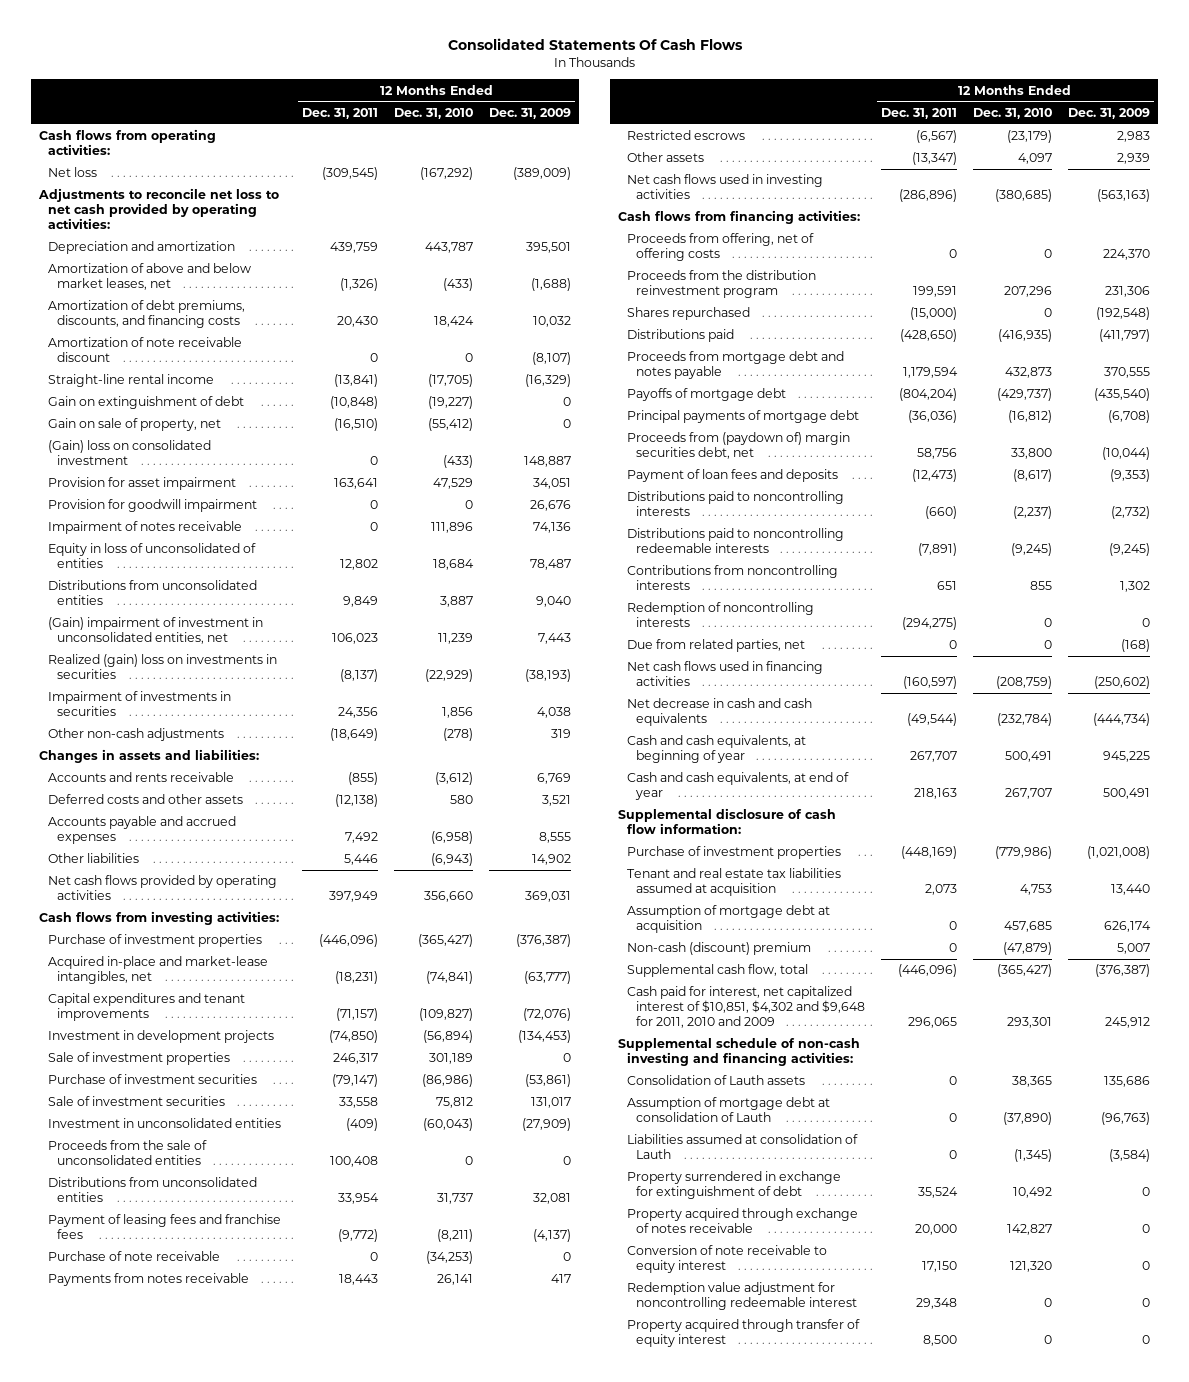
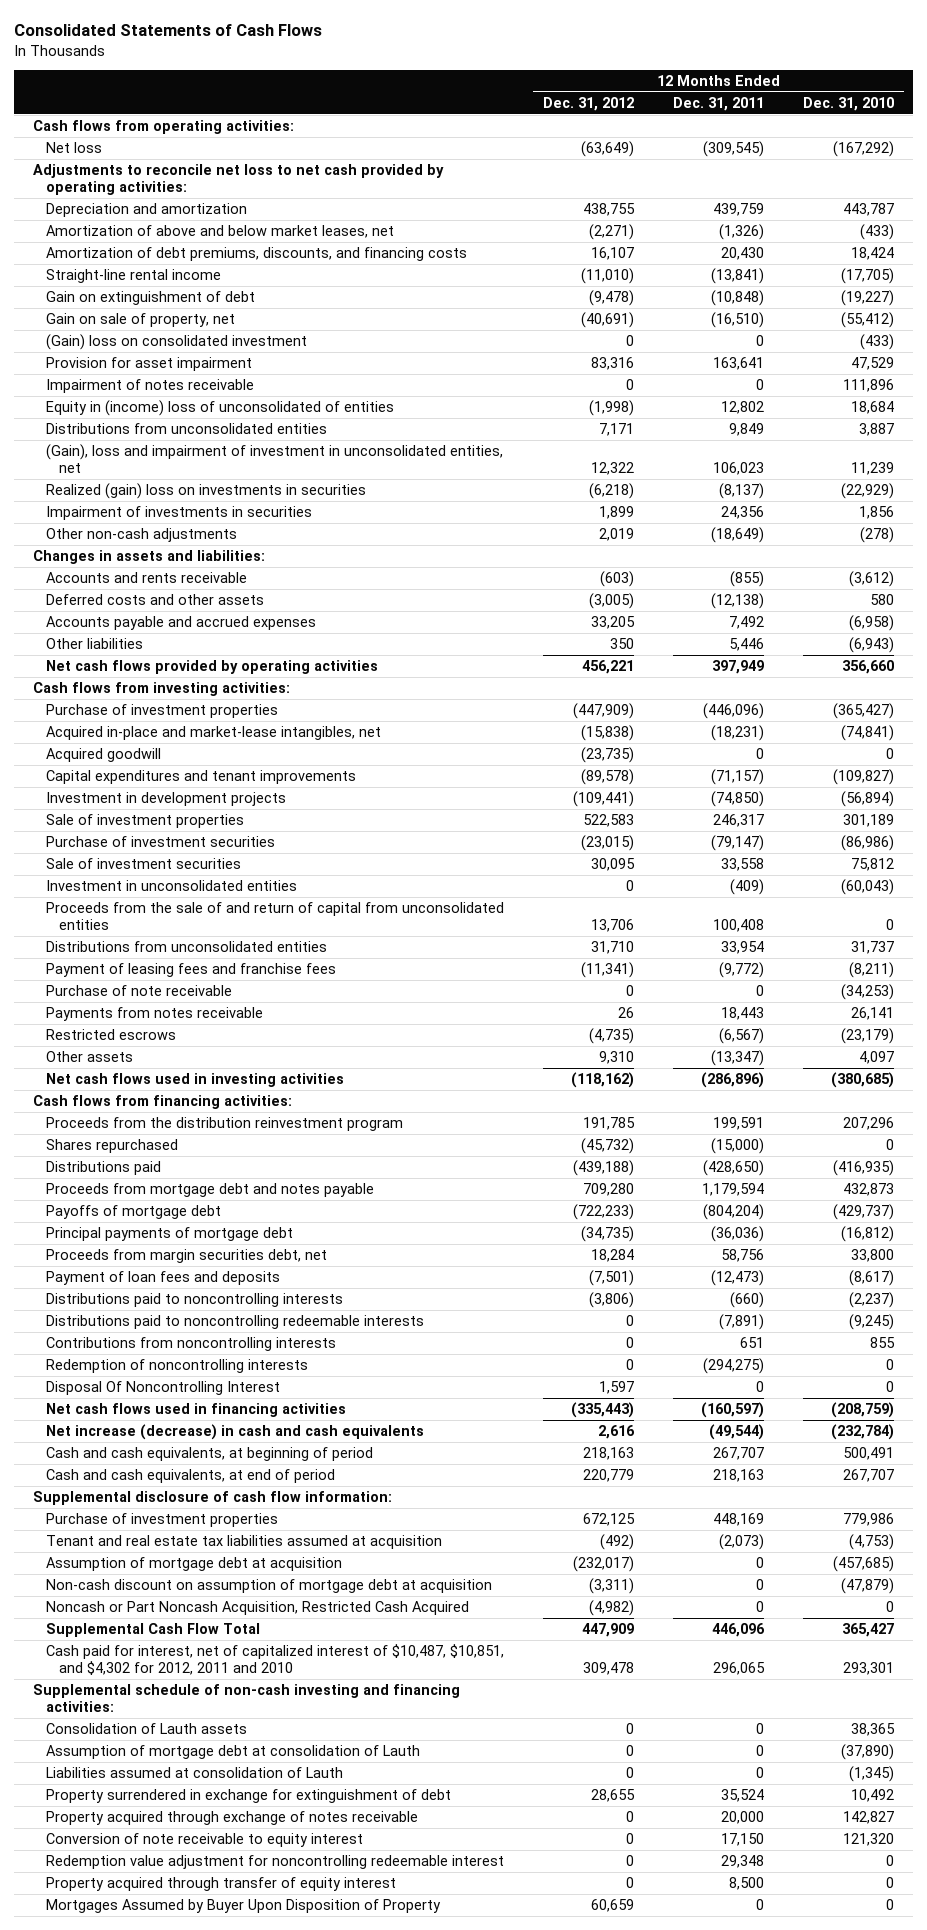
- Consolidated Statements Of Cash Flows
+ Consolidated Statements of Cash Flows
- | 12 Months Ended Dec. 31, 2011 | 12 Months Ended Dec. 31, 2010 | 12 Months Ended Dec. 31, 2009
+ | 12 Months Ended Dec. 31, 2012 | 12 Months Ended Dec. 31, 2011 | 12 Months Ended Dec. 31, 2010
- Amortization of note receivable discount | 0 | 0 | (8,107)
- Provision for goodwill impairment | 0 | 0 | 26,676
- Equity in loss of unconsolidated of entities | 12,802 | 18,684 | 78,487
+ Equity in (income) loss of unconsolidated of entities | (1,998) | 12,802 | 18,684
- (Gain) impairment of investment in unconsolidated entities, net | 106,023 | 11,239 | 7,443
+ (Gain), loss and impairment of investment in unconsolidated entities, net | 12,322 | 106,023 | 11,239
+ Acquired goodwill | (23,735) | 0 | 0
- Proceeds from the sale of unconsolidated entities | 100,408 | 0 | 0
+ Proceeds from the sale of and return of capital from unconsolidated entities | 13,706 | 100,408 | 0
- Proceeds from offering, net of offering costs | 0 | 0 | 224,370
- Proceeds from (paydown of) margin securities debt, net | 58,756 | 33,800 | (10,044)
+ Proceeds from margin securities debt, net | 18,284 | 58,756 | 33,800
- Due from related parties, net | 0 | 0 | (168)
+ Disposal Of Noncontrolling Interest | 1,597 | 0 | 0
- Net decrease in cash and cash equivalents | (49,544) | (232,784) | (444,734)
- Cash and cash equivalents, at beginning of year | 267,707 | 500,491 | 945,225
- Cash and cash equivalents, at end of year | 218,163 | 267,707 | 500,491
+ Net increase (decrease) in cash and cash equivalents | 2,616 | (49,544) | (232,784)
+ Cash and cash equivalents, at beginning of period | 218,163 | 267,707 | 500,491
+ Cash and cash equivalents, at end of period | 220,779 | 218,163 | 267,707
- Purchase of investment properties | (448,169) | (779,986) | (1,021,008)
- Tenant and real estate tax liabilities assumed at acquisition | 2,073 | 4,753 | 13,440
- Assumption of mortgage debt at acquisition | 0 | 457,685 | 626,174
- Non-cash (discount) premium | 0 | (47,879) | 5,007
- Supplemental cash flow, total | (446,096) | (365,427) | (376,387)
- Cash paid for interest, net capitalized interest of $10,851, $4,302 and $9,648 for 2011, 2010 and 2009 | 296,065 | 293,301 | 245,912
+ Purchase of investment properties | 672,125 | 448,169 | 779,986
+ Tenant and real estate tax liabilities assumed at acquisition | (492) | (2,073) | (4,753)
+ Assumption of mortgage debt at acquisition | (232,017) | 0 | (457,685)
+ Non-cash discount on assumption of mortgage debt at acquisition | (3,311) | 0 | (47,879)
+ Noncash or Part Noncash Acquisition, Restricted Cash Acquired | (4,982) | 0 | 0
+ Supplemental Cash Flow Total | 447,909 | 446,096 | 365,427
+ Cash paid for interest, net of capitalized interest of $10,487, $10,851, and $4,302 for 2012, 2011 and 2010 | 309,478 | 296,065 | 293,301
+ Mortgages Assumed by Buyer Upon Disposition of Property | 60,659 | 0 | 0

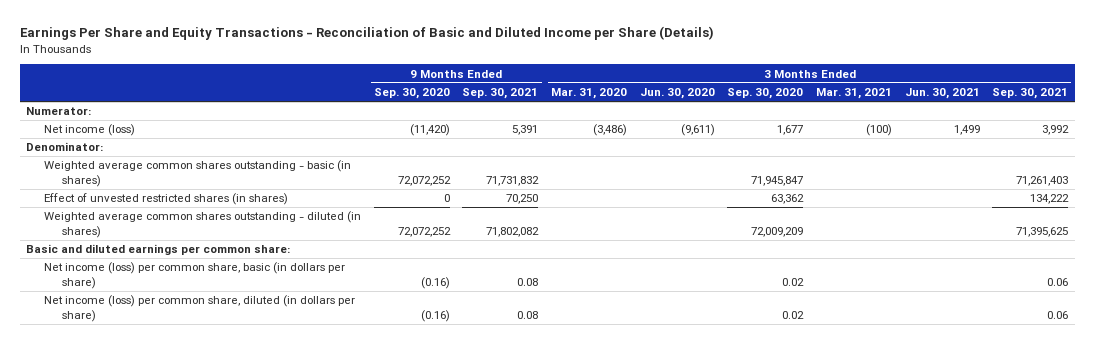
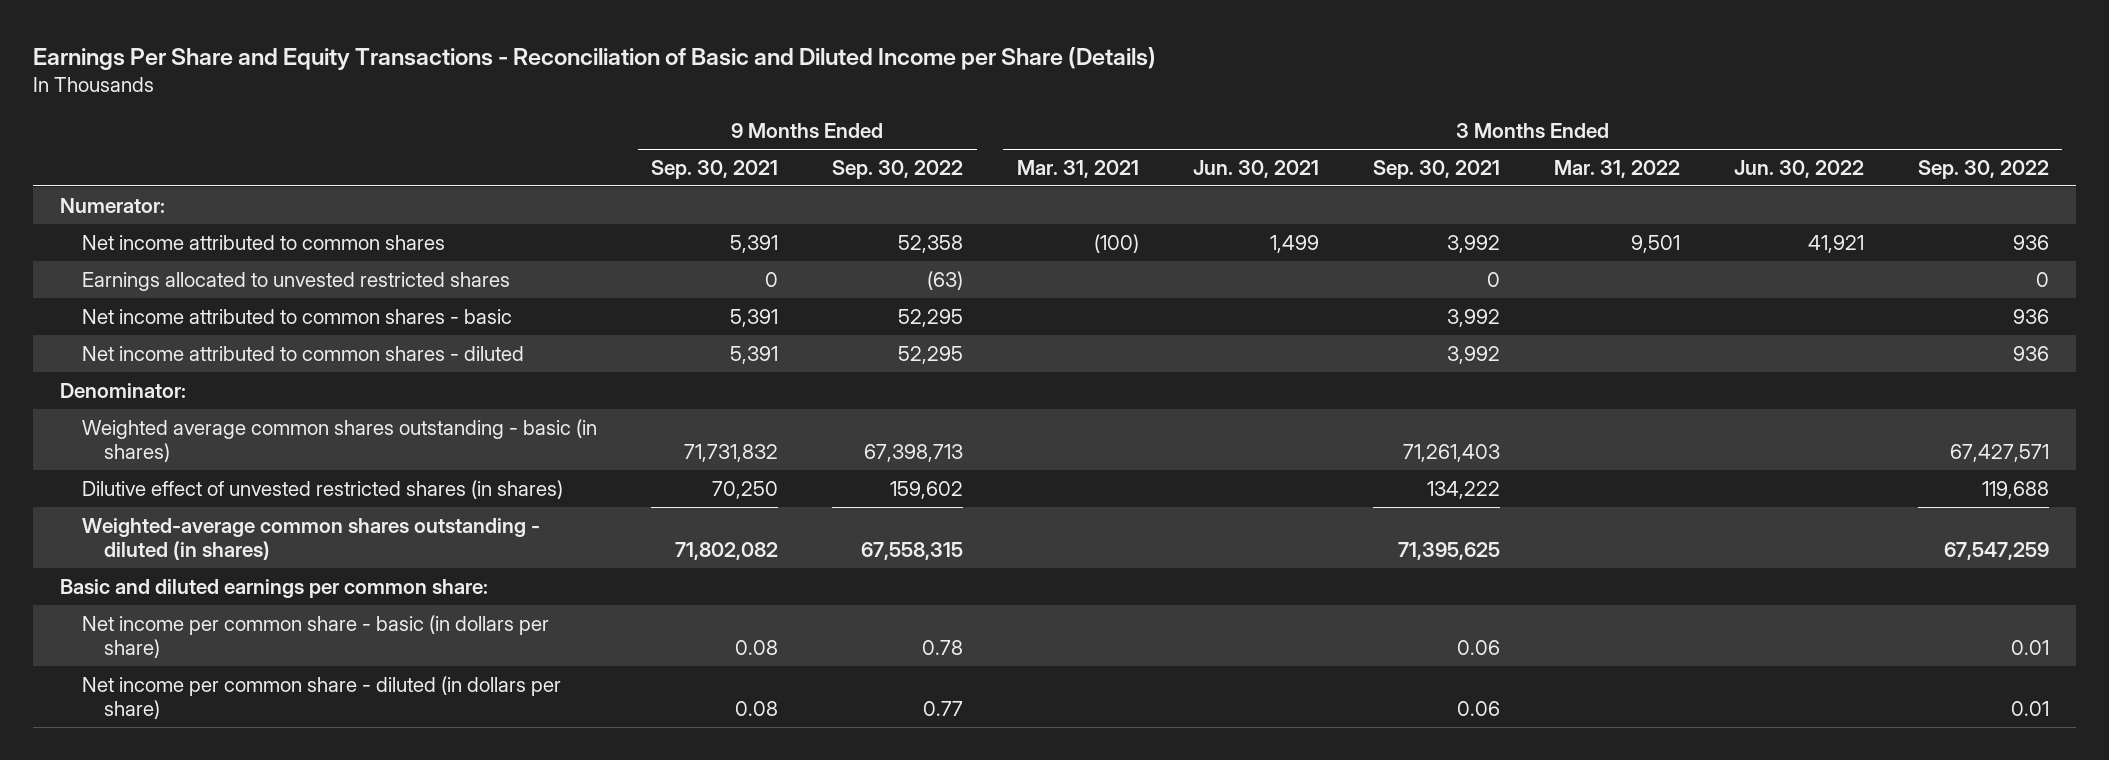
- | 9 Months Ended Sep. 30, 2020 | 9 Months Ended Sep. 30, 2021 | 3 Months Ended Mar. 31, 2020 | 3 Months Ended Jun. 30, 2020 | 3 Months Ended Sep. 30, 2020 | 3 Months Ended Mar. 31, 2021 | 3 Months Ended Jun. 30, 2021 | 3 Months Ended Sep. 30, 2021
+ | 9 Months Ended Sep. 30, 2021 | 9 Months Ended Sep. 30, 2022 | 3 Months Ended Mar. 31, 2021 | 3 Months Ended Jun. 30, 2021 | 3 Months Ended Sep. 30, 2021 | 3 Months Ended Mar. 31, 2022 | 3 Months Ended Jun. 30, 2022 | 3 Months Ended Sep. 30, 2022
- Net income (loss) | (11,420) | 5,391 | (3,486) | (9,611) | 1,677 | (100) | 1,499 | 3,992
+ Net income attributed to common shares | 5,391 | 52,358 | (100) | 1,499 | 3,992 | 9,501 | 41,921 | 936
+ Earnings allocated to unvested restricted shares | 0 | (63) | | | 0 | | | 0
+ Net income attributed to common shares - basic | 5,391 | 52,295 | | | 3,992 | | | 936
+ Net income attributed to common shares - diluted | 5,391 | 52,295 | | | 3,992 | | | 936
- Effect of unvested restricted shares (in shares) | 0 | 70,250 | | | 63,362 | | | 134,222
- Weighted average common shares outstanding - diluted (in shares) | 72,072,252 | 71,802,082 | | | 72,009,209 | | | 71,395,625
+ Dilutive effect of unvested restricted shares (in shares) | 70,250 | 159,602 | | | 134,222 | | | 119,688
+ Weighted-average common shares outstanding - diluted (in shares) | 71,802,082 | 67,558,315 | | | 71,395,625 | | | 67,547,259
- Net income (loss) per common share, basic (in dollars per share) | (0.16) | 0.08 | | | 0.02 | | | 0.06
- Net income (loss) per common share, diluted (in dollars per share) | (0.16) | 0.08 | | | 0.02 | | | 0.06
+ Net income per common share - basic (in dollars per share) | 0.08 | 0.78 | | | 0.06 | | | 0.01
+ Net income per common share - diluted (in dollars per share) | 0.08 | 0.77 | | | 0.06 | | | 0.01

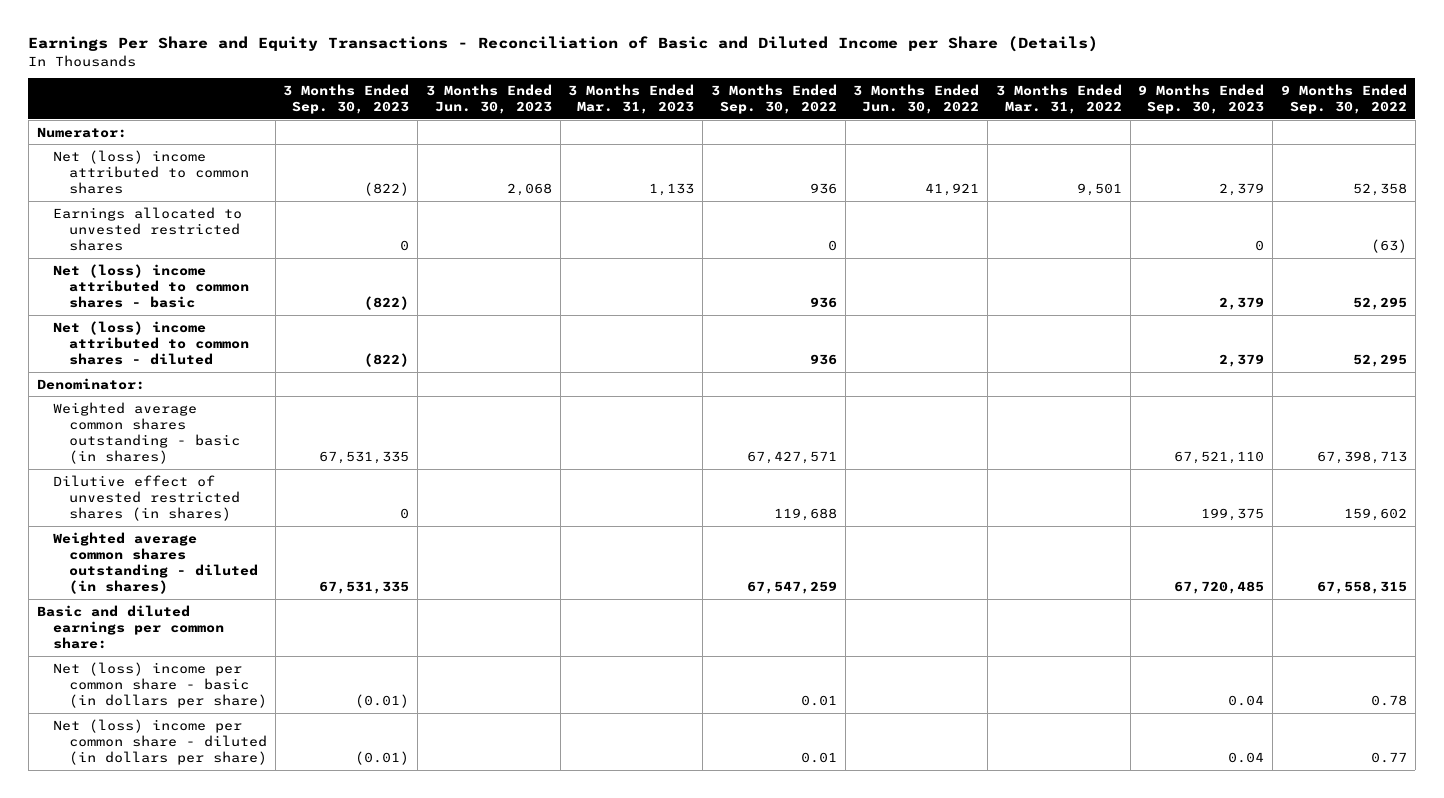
- | 9 Months Ended Sep. 30, 2021 | 9 Months Ended Sep. 30, 2022 | 3 Months Ended Mar. 31, 2021 | 3 Months Ended Jun. 30, 2021 | 3 Months Ended Sep. 30, 2021 | 3 Months Ended Mar. 31, 2022 | 3 Months Ended Jun. 30, 2022 | 3 Months Ended Sep. 30, 2022
+ | 3 Months Ended Sep. 30, 2023 | 3 Months Ended Jun. 30, 2023 | 3 Months Ended Mar. 31, 2023 | 3 Months Ended Sep. 30, 2022 | 3 Months Ended Jun. 30, 2022 | 3 Months Ended Mar. 31, 2022 | 9 Months Ended Sep. 30, 2023 | 9 Months Ended Sep. 30, 2022
- Net income attributed to common shares | 5,391 | 52,358 | (100) | 1,499 | 3,992 | 9,501 | 41,921 | 936
+ Net (loss) income attributed to common shares | (822) | 2,068 | 1,133 | 936 | 41,921 | 9,501 | 2,379 | 52,358
- Net income attributed to common shares - basic | 5,391 | 52,295 | | | 3,992 | | | 936
- Net income attributed to common shares - diluted | 5,391 | 52,295 | | | 3,992 | | | 936
+ Net (loss) income attributed to common shares - basic | (822) | | | 936 | | | 2,379 | 52,295
+ Net (loss) income attributed to common shares - diluted | (822) | | | 936 | | | 2,379 | 52,295
- Weighted-average common shares outstanding - diluted (in shares) | 71,802,082 | 67,558,315 | | | 71,395,625 | | | 67,547,259
+ Weighted average common shares outstanding - diluted (in shares) | 67,531,335 | | | 67,547,259 | | | 67,720,485 | 67,558,315
- Net income per common share - basic (in dollars per share) | 0.08 | 0.78 | | | 0.06 | | | 0.01
- Net income per common share - diluted (in dollars per share) | 0.08 | 0.77 | | | 0.06 | | | 0.01
+ Net (loss) income per common share - basic (in dollars per share) | (0.01) | | | 0.01 | | | 0.04 | 0.78
+ Net (loss) income per common share - diluted (in dollars per share) | (0.01) | | | 0.01 | | | 0.04 | 0.77

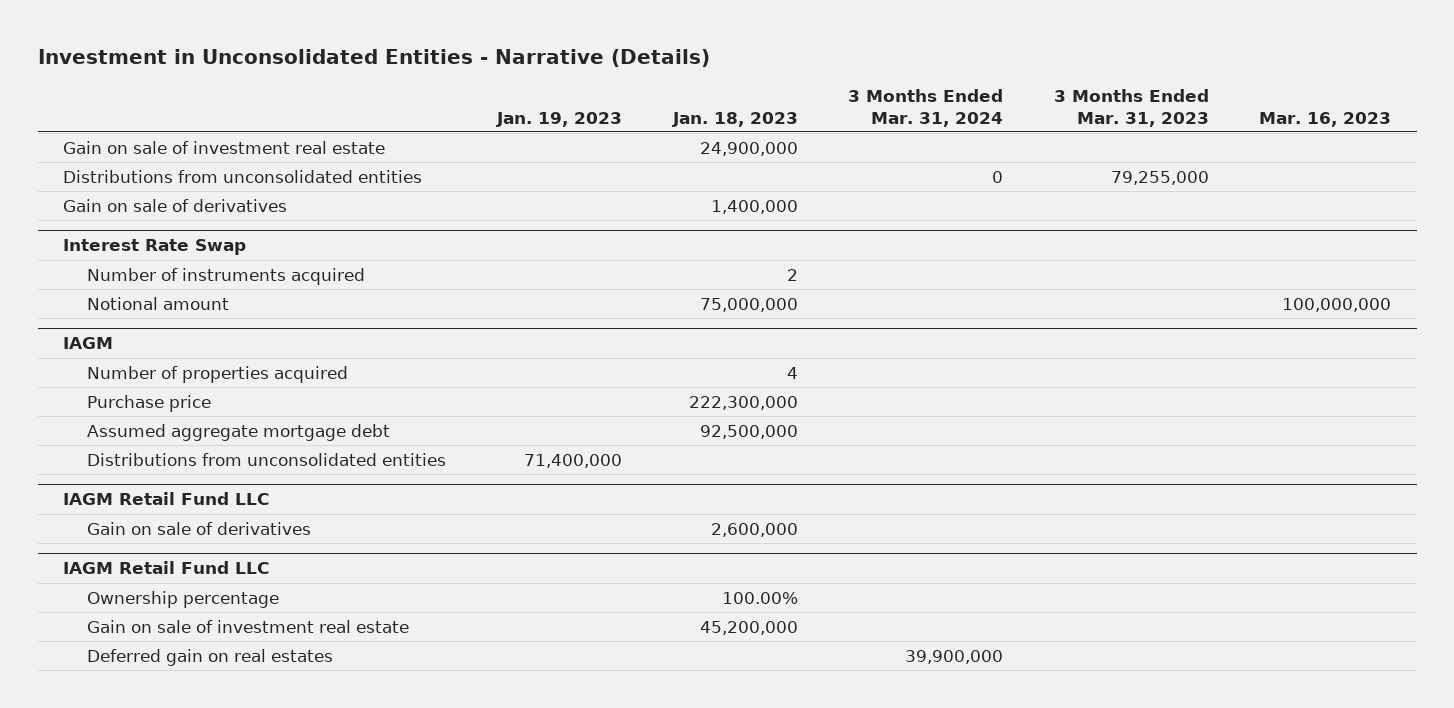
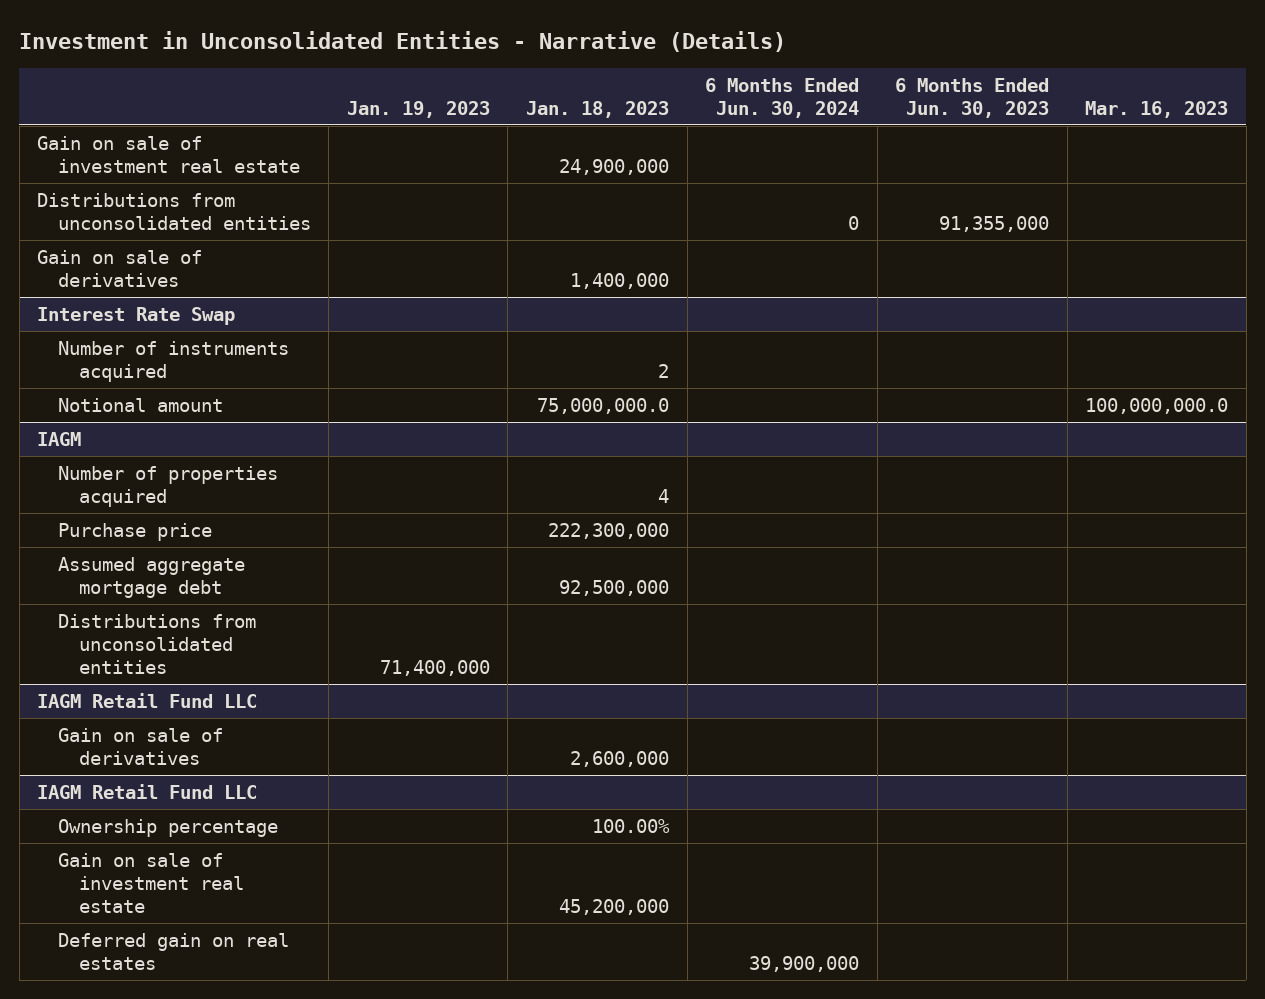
- | Jan. 19, 2023 | Jan. 18, 2023 | 3 Months Ended Mar. 31, 2024 | 3 Months Ended Mar. 31, 2023 | Mar. 16, 2023
+ | Jan. 19, 2023 | Jan. 18, 2023 | 6 Months Ended Jun. 30, 2024 | 6 Months Ended Jun. 30, 2023 | Mar. 16, 2023
@ Interest Rate Swap
- Notional amount | | 75,000,000 | | | 100,000,000
+ Notional amount | | 75,000,000.0 | | | 100,000,000.0

